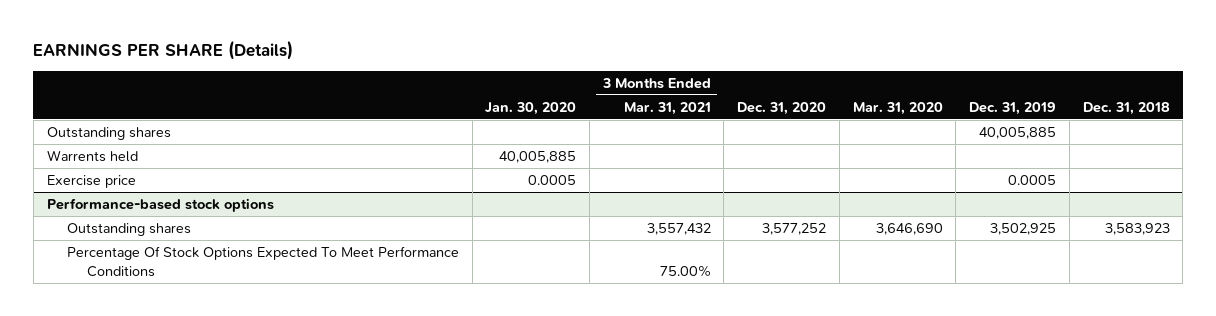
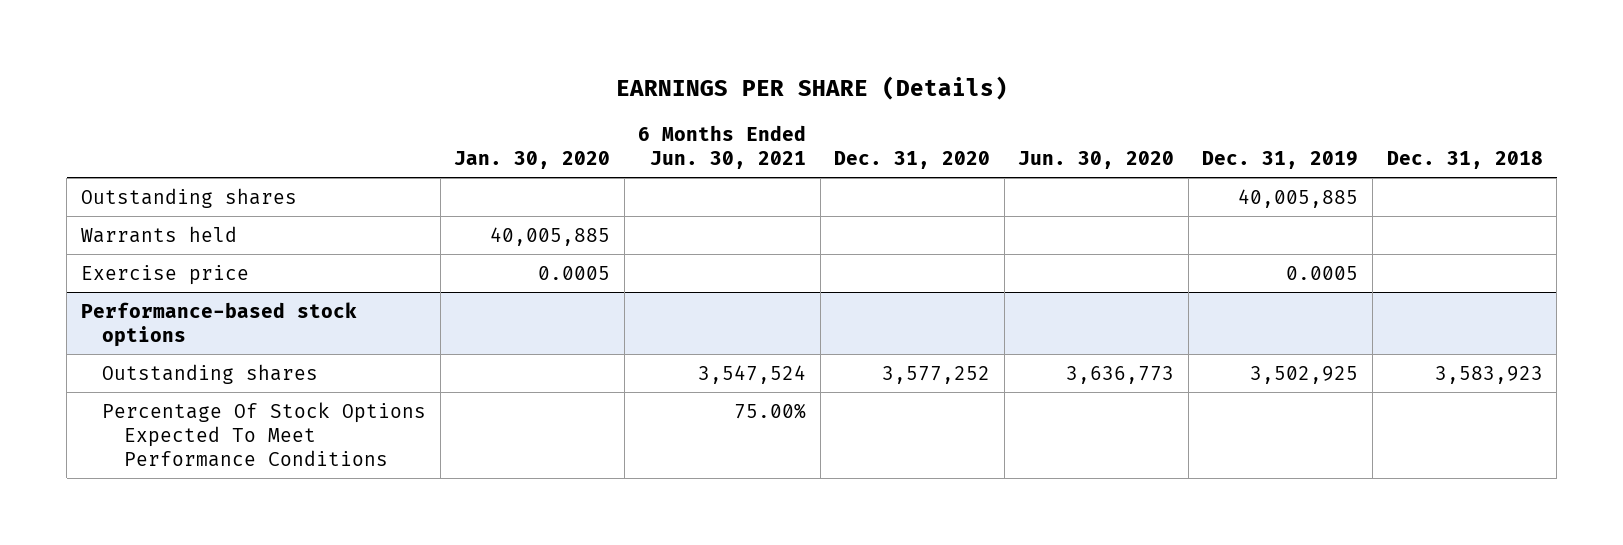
- | Jan. 30, 2020 | 3 Months Ended Mar. 31, 2021 | Dec. 31, 2020 | Mar. 31, 2020 | Dec. 31, 2019 | Dec. 31, 2018
+ | Jan. 30, 2020 | 6 Months Ended Jun. 30, 2021 | Dec. 31, 2020 | Jun. 30, 2020 | Dec. 31, 2019 | Dec. 31, 2018
- Warrents held | 40,005,885 | | | | |
+ Warrants held | 40,005,885 | | | | |

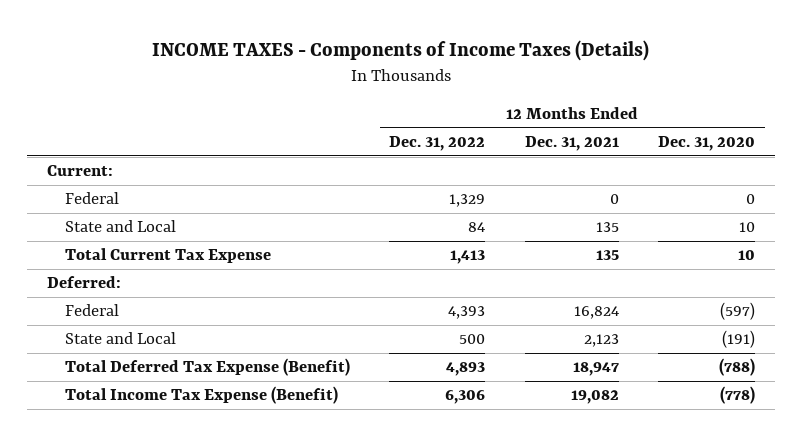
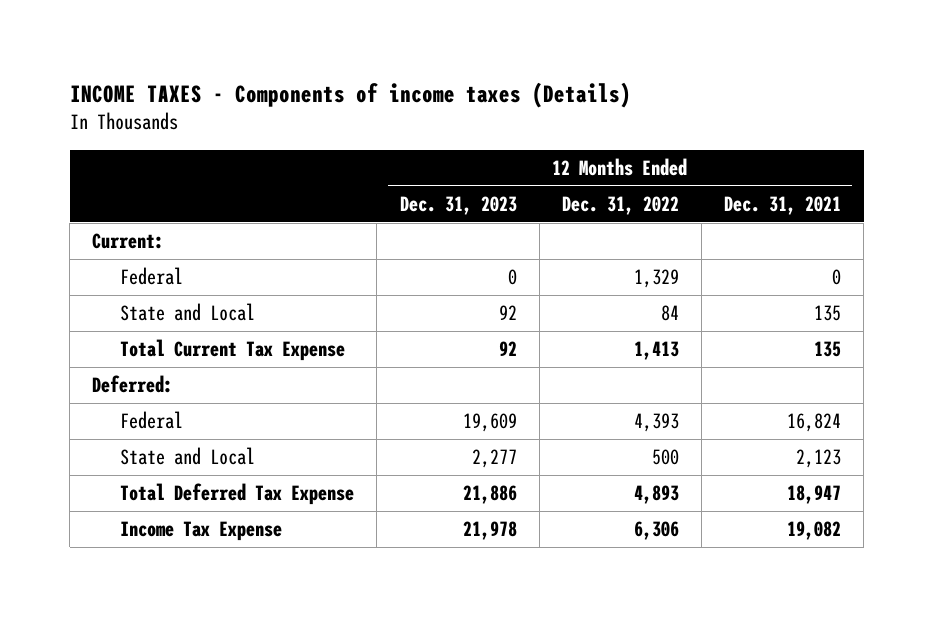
- INCOME TAXES - Components of Income Taxes (Details)
+ INCOME TAXES - Components of income taxes (Details)
- | 12 Months Ended Dec. 31, 2022 | 12 Months Ended Dec. 31, 2021 | 12 Months Ended Dec. 31, 2020
+ | 12 Months Ended Dec. 31, 2023 | 12 Months Ended Dec. 31, 2022 | 12 Months Ended Dec. 31, 2021
- Total Deferred Tax Expense (Benefit) | 4,893 | 18,947 | (788)
- Total Income Tax Expense (Benefit) | 6,306 | 19,082 | (778)
+ Total Deferred Tax Expense | 21,886 | 4,893 | 18,947
+ Income Tax Expense | 21,978 | 6,306 | 19,082

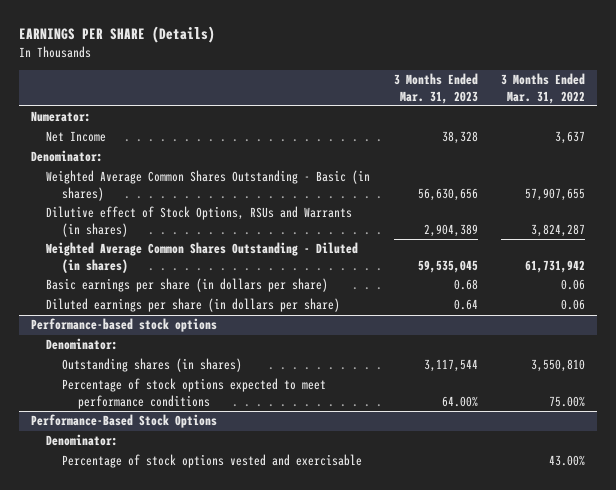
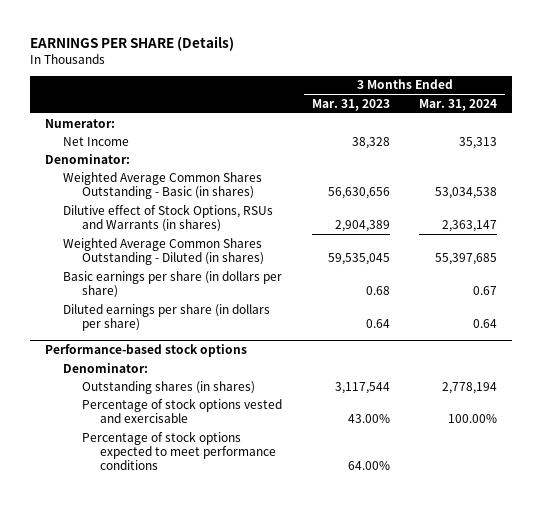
- | 3 Months Ended Mar. 31, 2023 | 3 Months Ended Mar. 31, 2022
+ | 3 Months Ended Mar. 31, 2023 | 3 Months Ended Mar. 31, 2024
@ Performance-based stock options
+ Percentage of stock options vested and exercisable | 43.00% | 100.00%
- Performance-Based Stock Options
- Denominator:
- Percentage of stock options vested and exercisable | | 43.00%

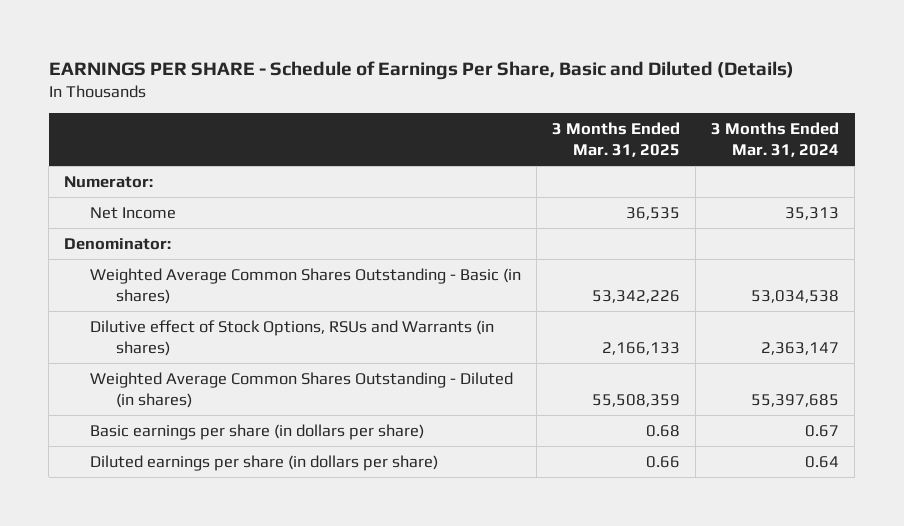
- EARNINGS PER SHARE (Details)
+ EARNINGS PER SHARE - Schedule of Earnings Per Share, Basic and Diluted (Details)
- | 3 Months Ended Mar. 31, 2023 | 3 Months Ended Mar. 31, 2024
+ | 3 Months Ended Mar. 31, 2025 | 3 Months Ended Mar. 31, 2024
- Performance-based stock options
- Denominator:
- Outstanding shares (in shares) | 3,117,544 | 2,778,194
- Percentage of stock options vested and exercisable | 43.00% | 100.00%
- Percentage of stock options expected to meet performance conditions | 64.00% |

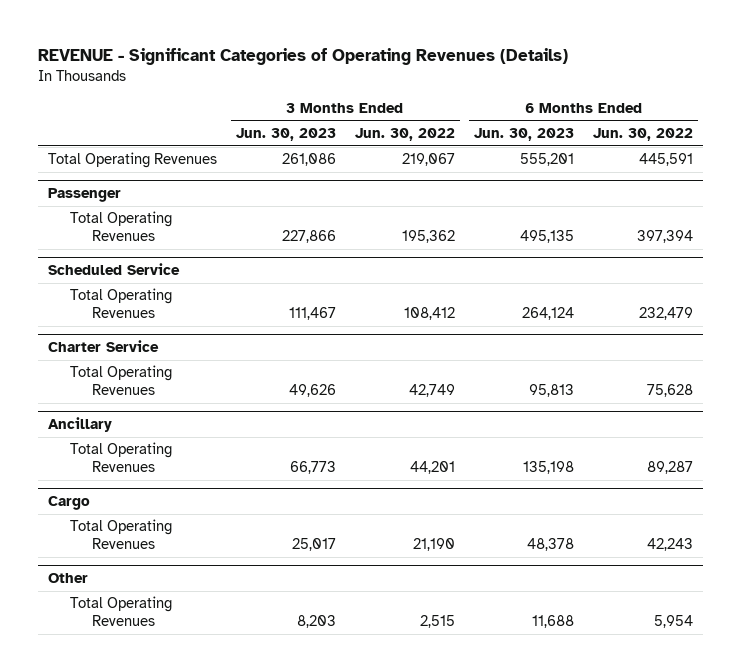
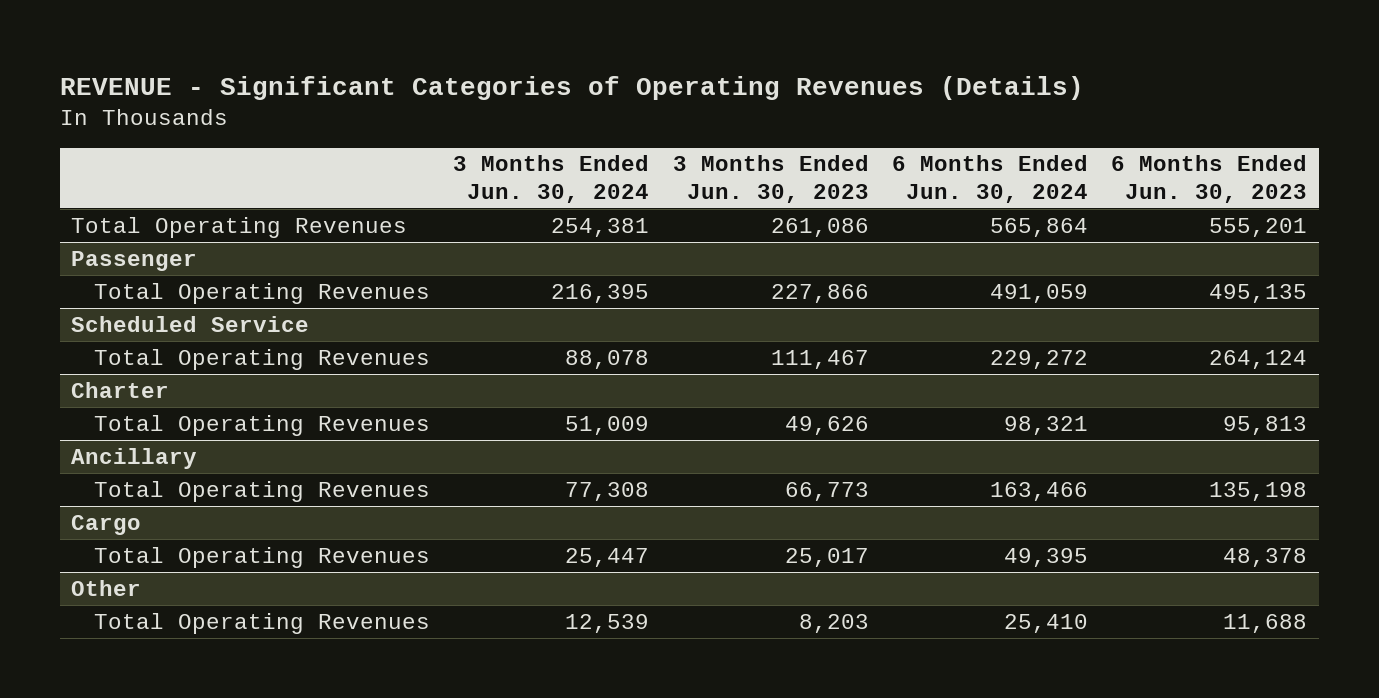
- | 3 Months Ended Jun. 30, 2023 | 3 Months Ended Jun. 30, 2022 | 6 Months Ended Jun. 30, 2023 | 6 Months Ended Jun. 30, 2022
+ | 3 Months Ended Jun. 30, 2024 | 3 Months Ended Jun. 30, 2023 | 6 Months Ended Jun. 30, 2024 | 6 Months Ended Jun. 30, 2023
- Charter Service
+ Charter

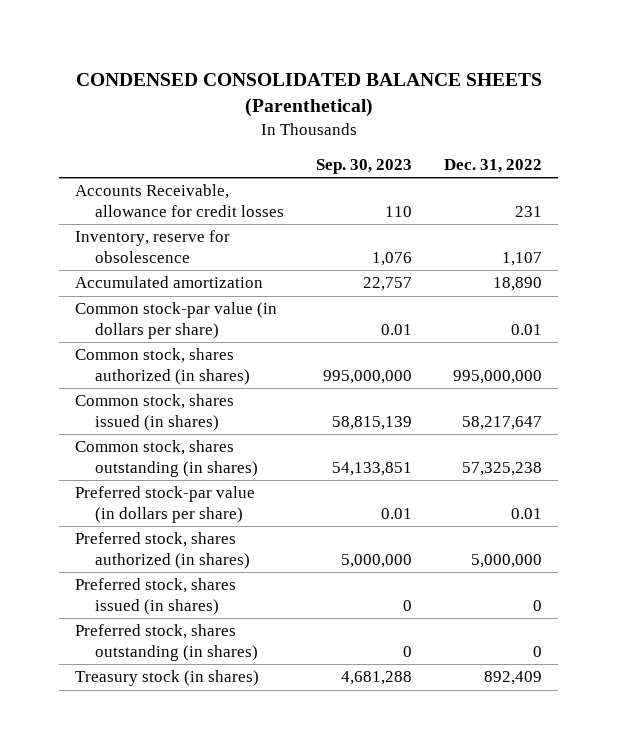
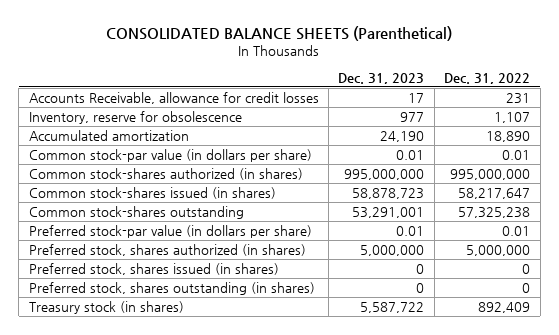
- CONDENSED CONSOLIDATED BALANCE SHEETS (Parenthetical)
+ CONSOLIDATED BALANCE SHEETS (Parenthetical)
- | Sep. 30, 2023 | Dec. 31, 2022
+ | Dec. 31, 2023 | Dec. 31, 2022
- Common stock, shares authorized (in shares) | 995,000,000 | 995,000,000
- Common stock, shares issued (in shares) | 58,815,139 | 58,217,647
- Common stock, shares outstanding (in shares) | 54,133,851 | 57,325,238
+ Common stock-shares authorized (in shares) | 995,000,000 | 995,000,000
+ Common stock-shares issued (in shares) | 58,878,723 | 58,217,647
+ Common stock-shares outstanding | 53,291,001 | 57,325,238

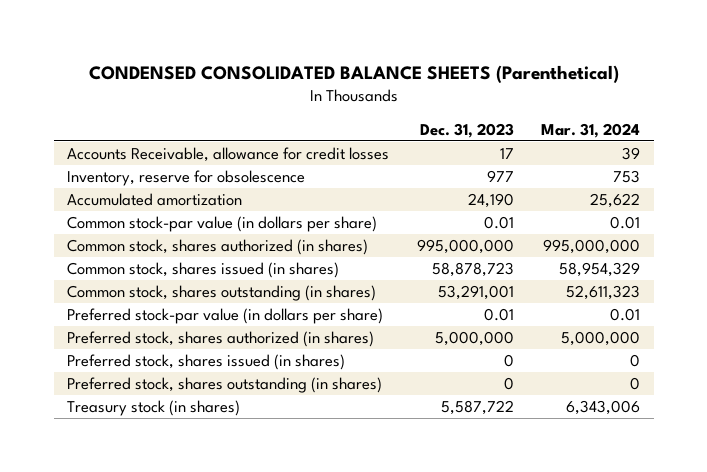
- CONSOLIDATED BALANCE SHEETS (Parenthetical)
+ CONDENSED CONSOLIDATED BALANCE SHEETS (Parenthetical)
- | Dec. 31, 2023 | Dec. 31, 2022
+ | Dec. 31, 2023 | Mar. 31, 2024
- Common stock-shares authorized (in shares) | 995,000,000 | 995,000,000
- Common stock-shares issued (in shares) | 58,878,723 | 58,217,647
- Common stock-shares outstanding | 53,291,001 | 57,325,238
+ Common stock, shares authorized (in shares) | 995,000,000 | 995,000,000
+ Common stock, shares issued (in shares) | 58,878,723 | 58,954,329
+ Common stock, shares outstanding (in shares) | 53,291,001 | 52,611,323

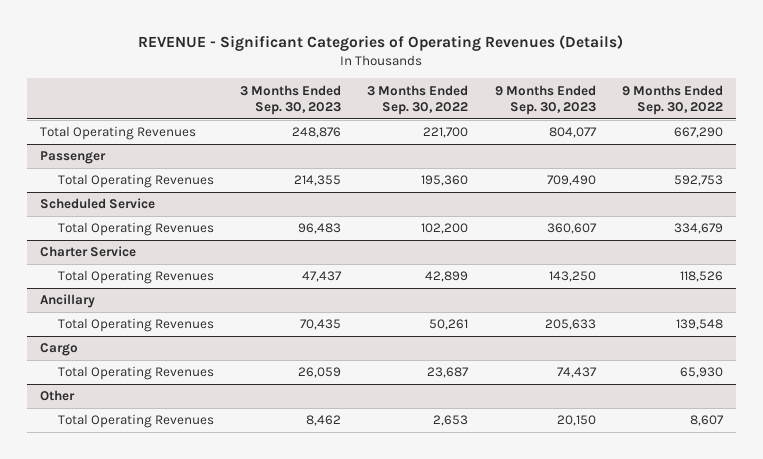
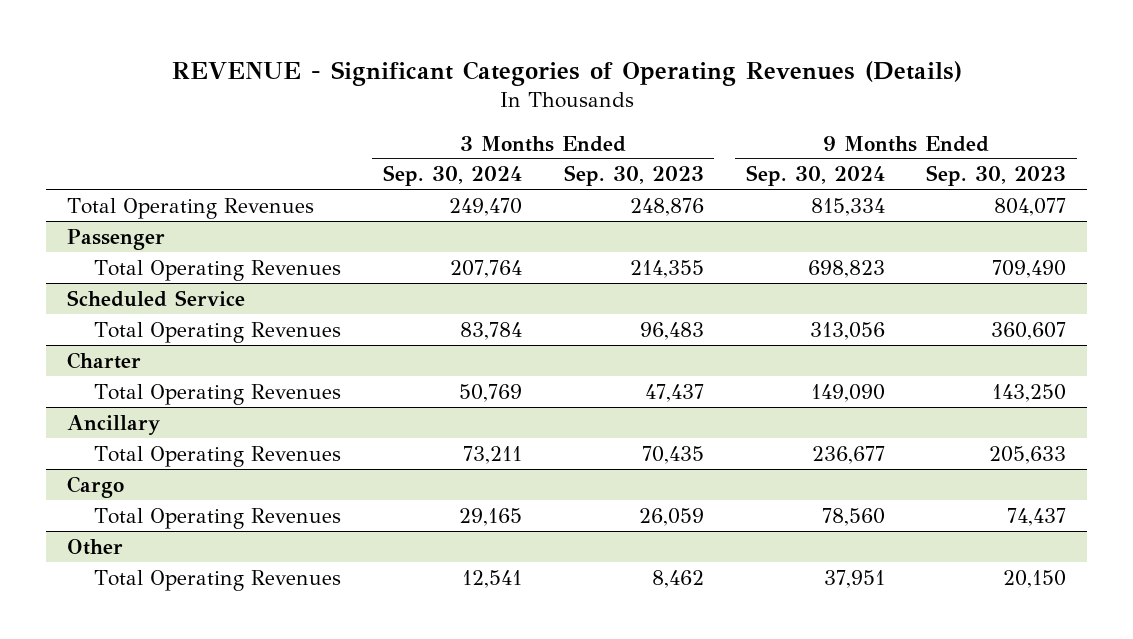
- | 3 Months Ended Sep. 30, 2023 | 3 Months Ended Sep. 30, 2022 | 9 Months Ended Sep. 30, 2023 | 9 Months Ended Sep. 30, 2022
+ | 3 Months Ended Sep. 30, 2024 | 3 Months Ended Sep. 30, 2023 | 9 Months Ended Sep. 30, 2024 | 9 Months Ended Sep. 30, 2023
- Charter Service
+ Charter

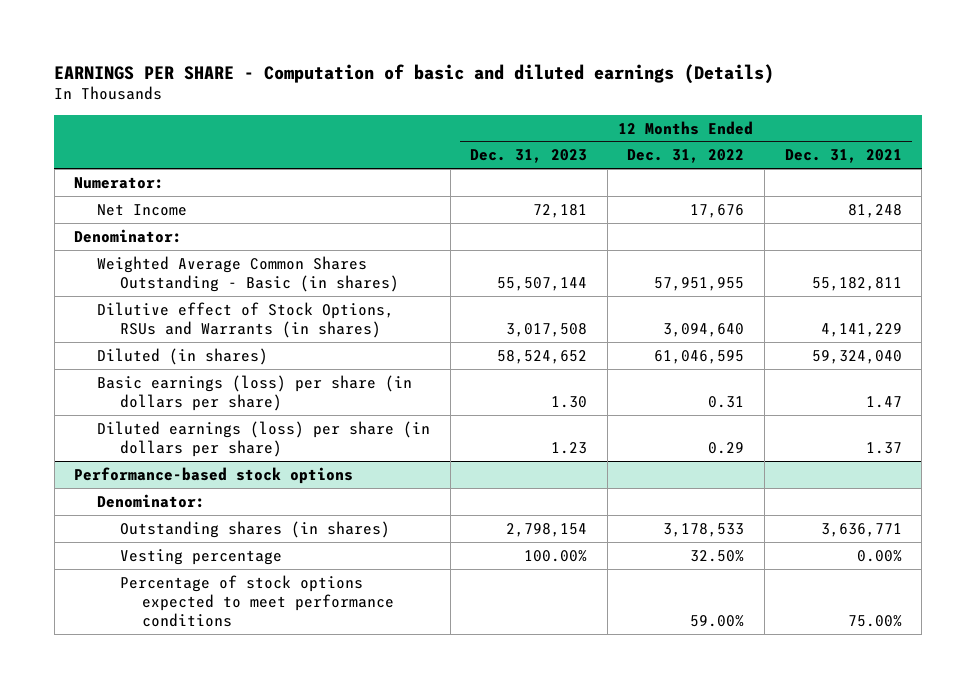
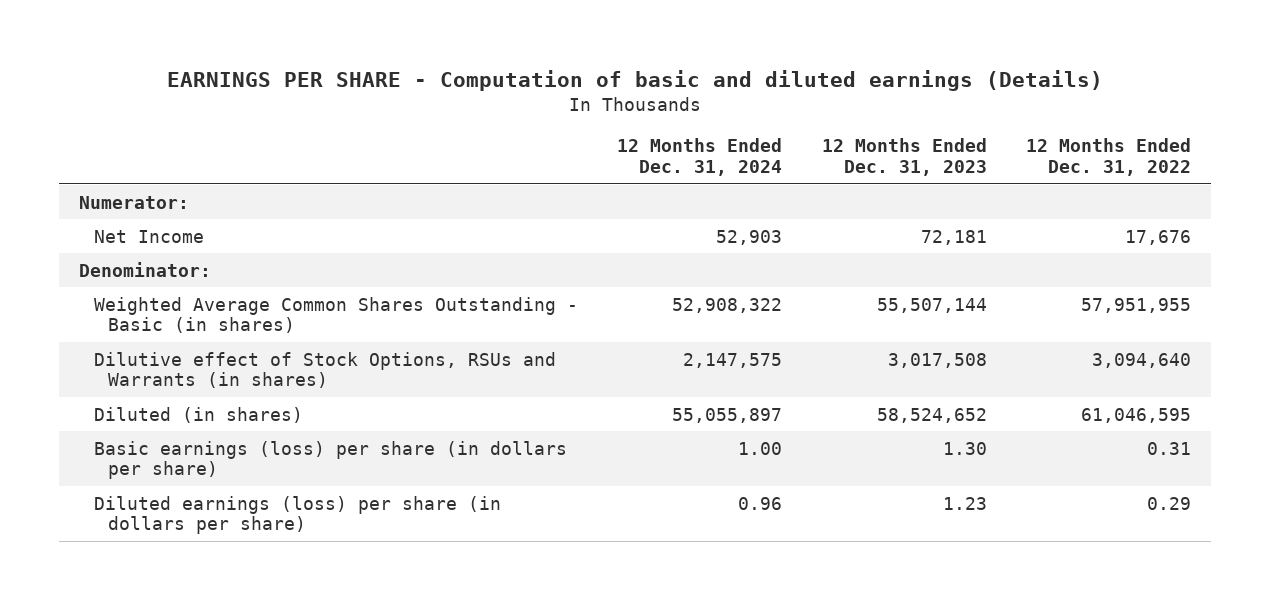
- | 12 Months Ended Dec. 31, 2023 | 12 Months Ended Dec. 31, 2022 | 12 Months Ended Dec. 31, 2021
+ | 12 Months Ended Dec. 31, 2024 | 12 Months Ended Dec. 31, 2023 | 12 Months Ended Dec. 31, 2022
- Performance-based stock options
- Denominator:
- Outstanding shares (in shares) | 2,798,154 | 3,178,533 | 3,636,771
- Vesting percentage | 100.00% | 32.50% | 0.00%
- Percentage of stock options expected to meet performance conditions | | 59.00% | 75.00%

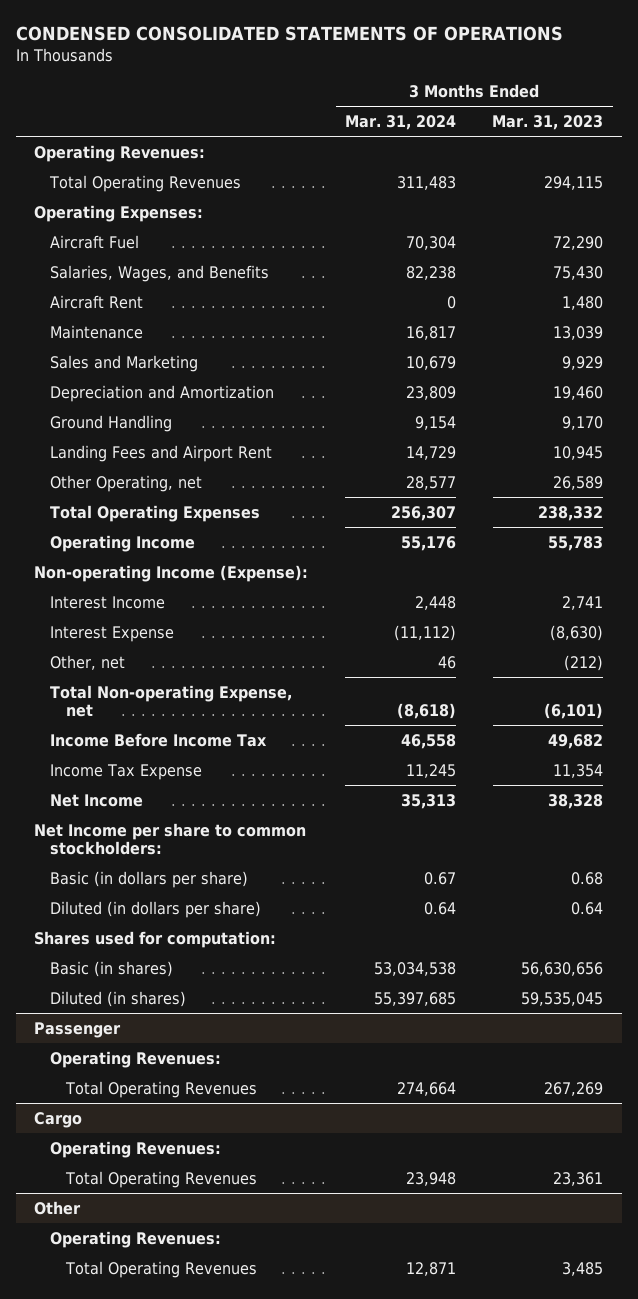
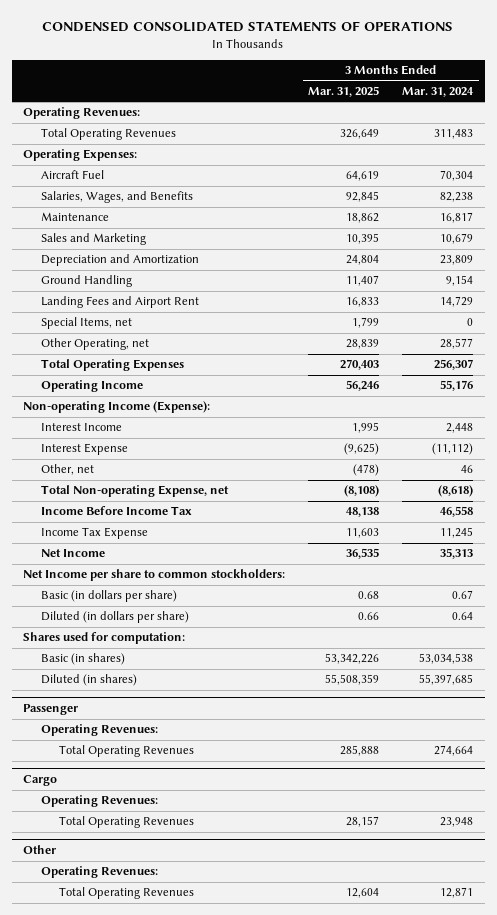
- | 3 Months Ended Mar. 31, 2024 | 3 Months Ended Mar. 31, 2023
+ | 3 Months Ended Mar. 31, 2025 | 3 Months Ended Mar. 31, 2024
- Aircraft Rent | 0 | 1,480
+ Special Items, net | 1,799 | 0

